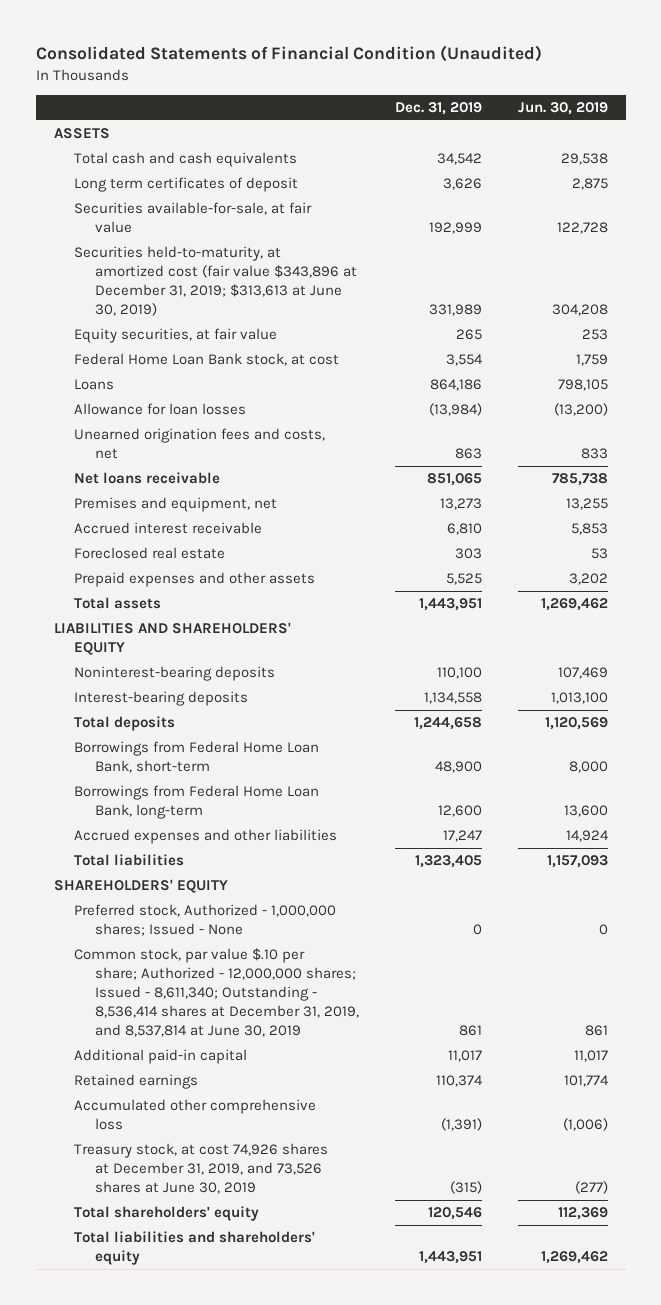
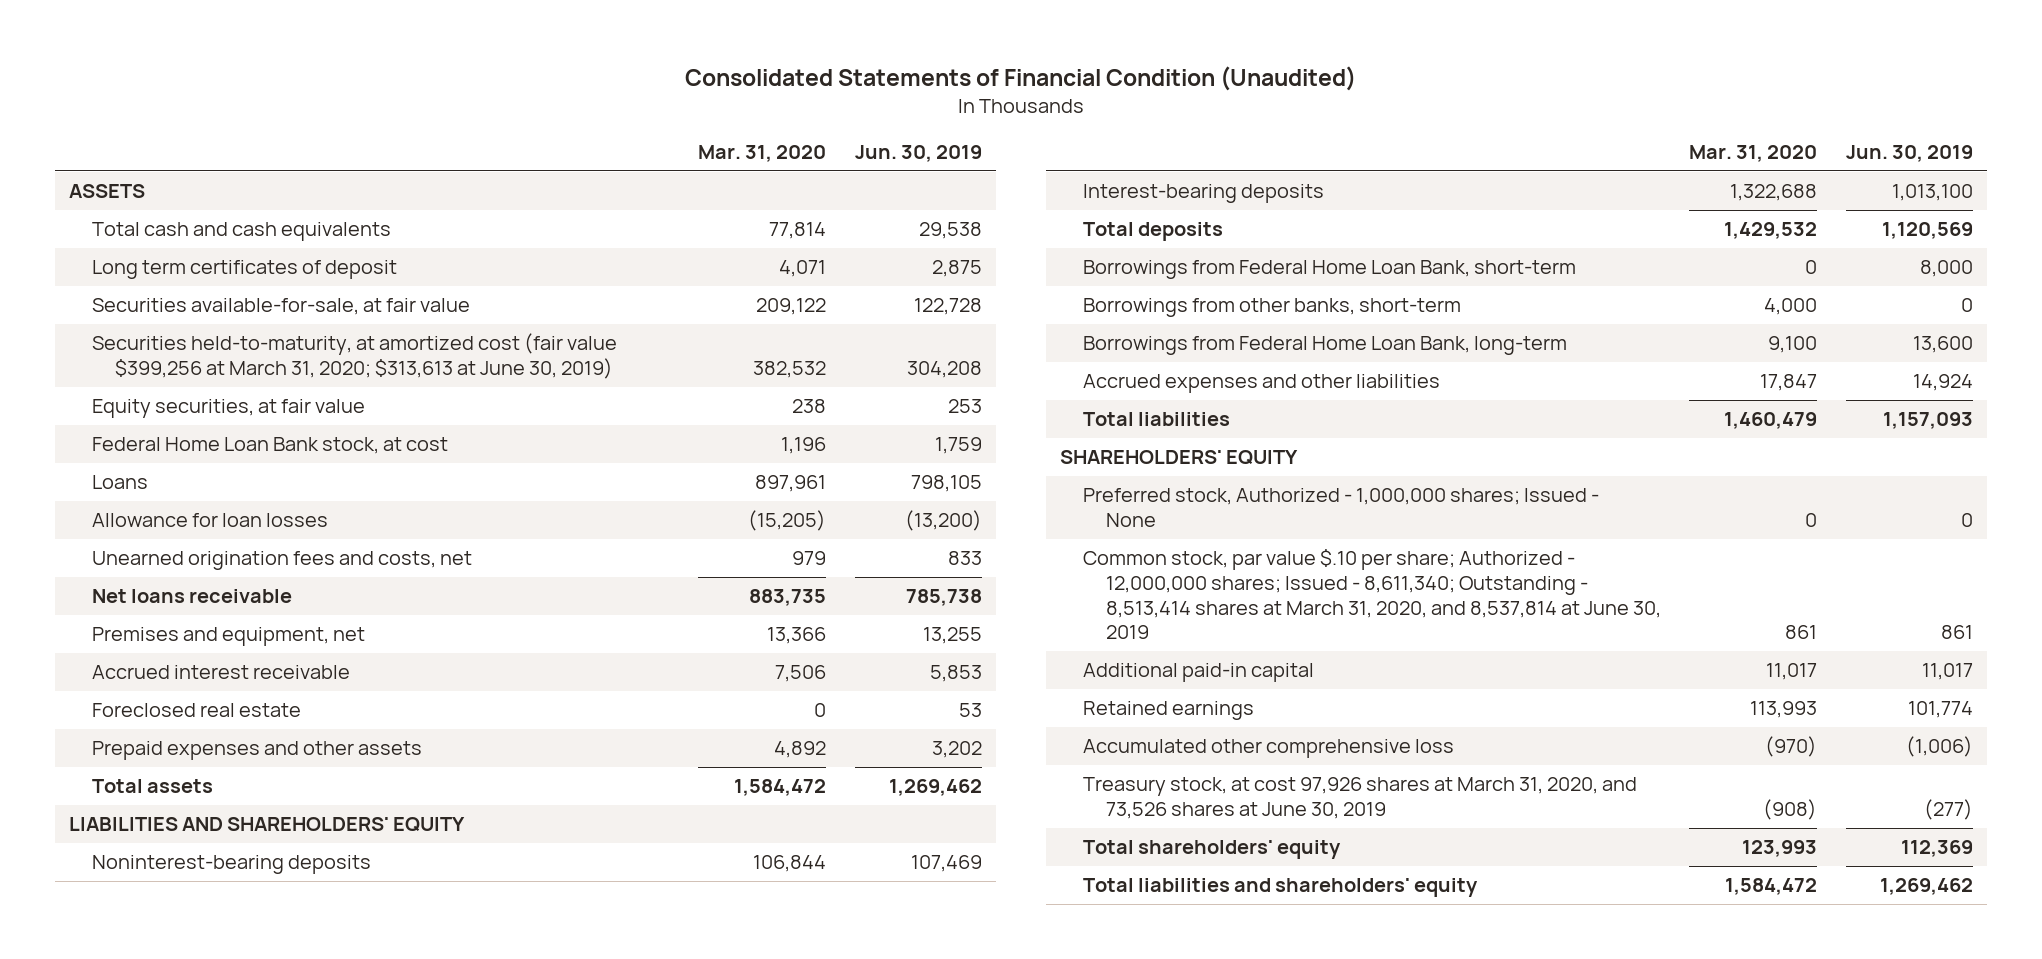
- | Dec. 31, 2019 | Jun. 30, 2019
+ | Mar. 31, 2020 | Jun. 30, 2019
- Securities held-to-maturity, at amortized cost (fair value $343,896 at December 31, 2019; $313,613 at June 30, 2019) | 331,989 | 304,208
+ Securities held-to-maturity, at amortized cost (fair value $399,256 at March 31, 2020; $313,613 at June 30, 2019) | 382,532 | 304,208
+ Borrowings from other banks, short-term | 4,000 | 0
- Common stock, par value $.10 per share; Authorized - 12,000,000 shares; Issued - 8,611,340; Outstanding - 8,536,414 shares at December 31, 2019, and 8,537,814 at June 30, 2019 | 861 | 861
+ Common stock, par value $.10 per share; Authorized - 12,000,000 shares; Issued - 8,611,340; Outstanding - 8,513,414 shares at March 31, 2020, and 8,537,814 at June 30, 2019 | 861 | 861
- Treasury stock, at cost 74,926 shares at December 31, 2019, and 73,526 shares at June 30, 2019 | (315) | (277)
+ Treasury stock, at cost 97,926 shares at March 31, 2020, and 73,526 shares at June 30, 2019 | (908) | (277)

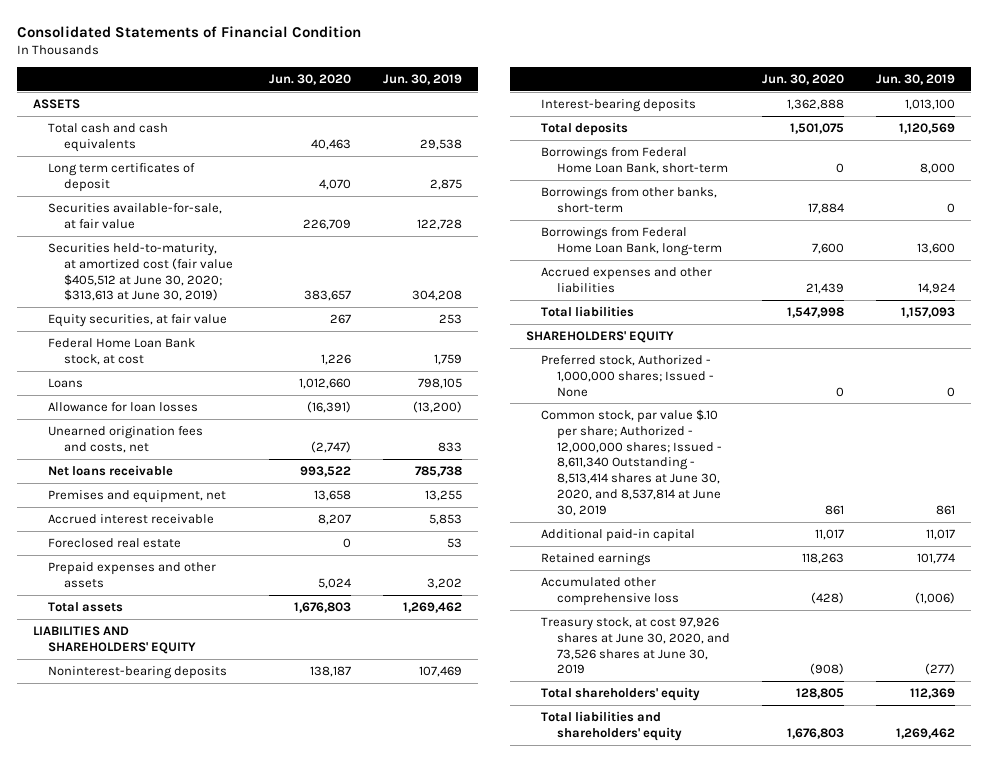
- Consolidated Statements of Financial Condition (Unaudited)
+ Consolidated Statements of Financial Condition
- | Mar. 31, 2020 | Jun. 30, 2019
+ | Jun. 30, 2020 | Jun. 30, 2019
- Securities held-to-maturity, at amortized cost (fair value $399,256 at March 31, 2020; $313,613 at June 30, 2019) | 382,532 | 304,208
+ Securities held-to-maturity, at amortized cost (fair value $405,512 at June 30, 2020; $313,613 at June 30, 2019) | 383,657 | 304,208
- Common stock, par value $.10 per share; Authorized - 12,000,000 shares; Issued - 8,611,340; Outstanding - 8,513,414 shares at March 31, 2020, and 8,537,814 at June 30, 2019 | 861 | 861
+ Common stock, par value $.10 per share; Authorized - 12,000,000 shares; Issued - 8,611,340 Outstanding - 8,513,414 shares at June 30, 2020, and 8,537,814 at June 30, 2019 | 861 | 861
- Treasury stock, at cost 97,926 shares at March 31, 2020, and 73,526 shares at June 30, 2019 | (908) | (277)
+ Treasury stock, at cost 97,926 shares at June 30, 2020, and 73,526 shares at June 30, 2019 | (908) | (277)

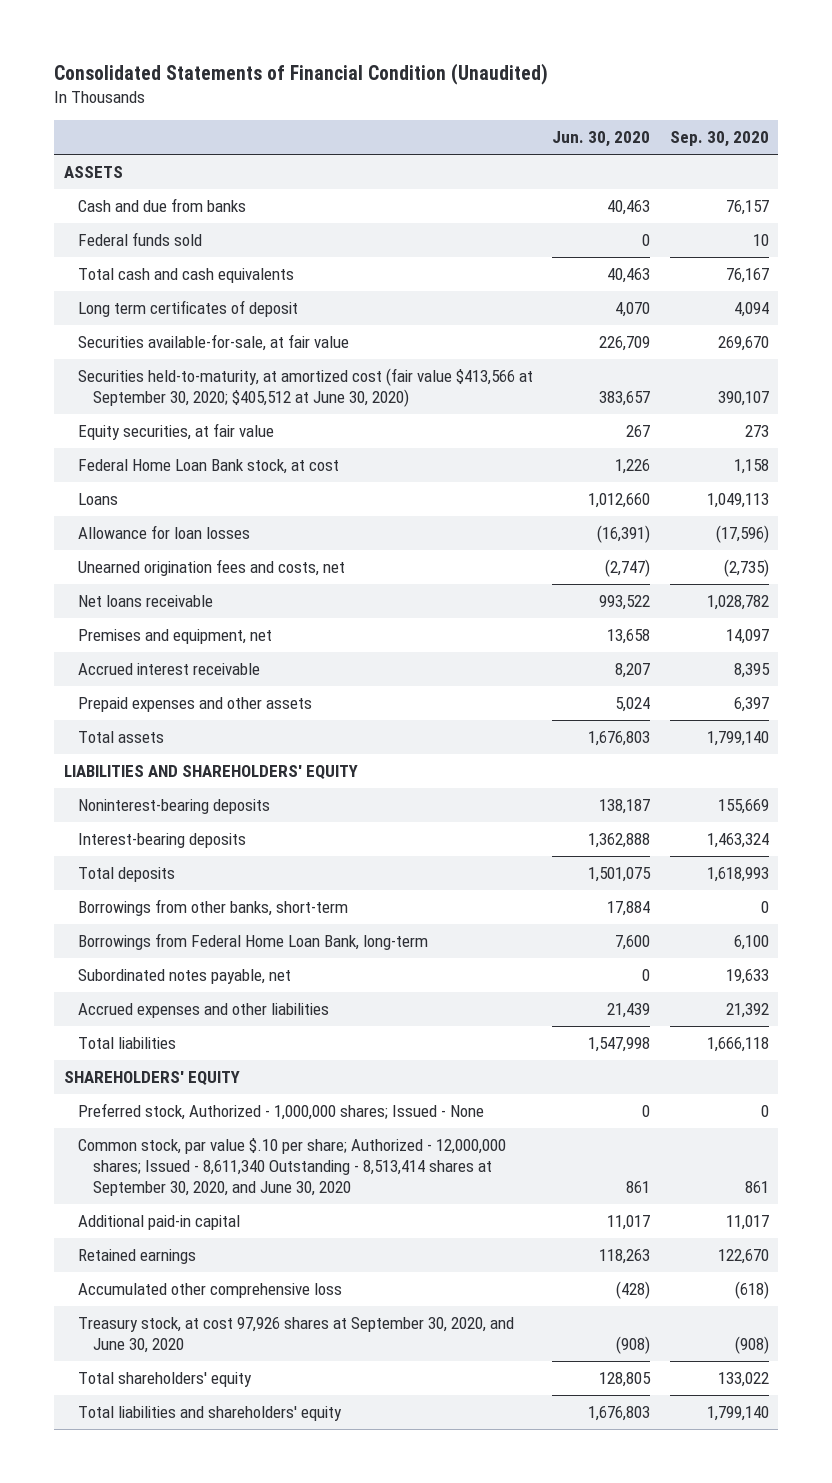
- Consolidated Statements of Financial Condition
+ Consolidated Statements of Financial Condition (Unaudited)
- | Jun. 30, 2020 | Jun. 30, 2019
+ | Jun. 30, 2020 | Sep. 30, 2020
+ Cash and due from banks | 40,463 | 76,157
+ Federal funds sold | 0 | 10
- Securities held-to-maturity, at amortized cost (fair value $405,512 at June 30, 2020; $313,613 at June 30, 2019) | 383,657 | 304,208
+ Securities held-to-maturity, at amortized cost (fair value $413,566 at September 30, 2020; $405,512 at June 30, 2020) | 383,657 | 390,107
- Foreclosed real estate | 0 | 53
- Borrowings from Federal Home Loan Bank, short-term | 0 | 8,000
+ Subordinated notes payable, net | 0 | 19,633
- Common stock, par value $.10 per share; Authorized - 12,000,000 shares; Issued - 8,611,340 Outstanding - 8,513,414 shares at June 30, 2020, and 8,537,814 at June 30, 2019 | 861 | 861
+ Common stock, par value $.10 per share; Authorized - 12,000,000 shares; Issued - 8,611,340 Outstanding - 8,513,414 shares at September 30, 2020, and June 30, 2020 | 861 | 861
- Treasury stock, at cost 97,926 shares at June 30, 2020, and 73,526 shares at June 30, 2019 | (908) | (277)
+ Treasury stock, at cost 97,926 shares at September 30, 2020, and June 30, 2020 | (908) | (908)

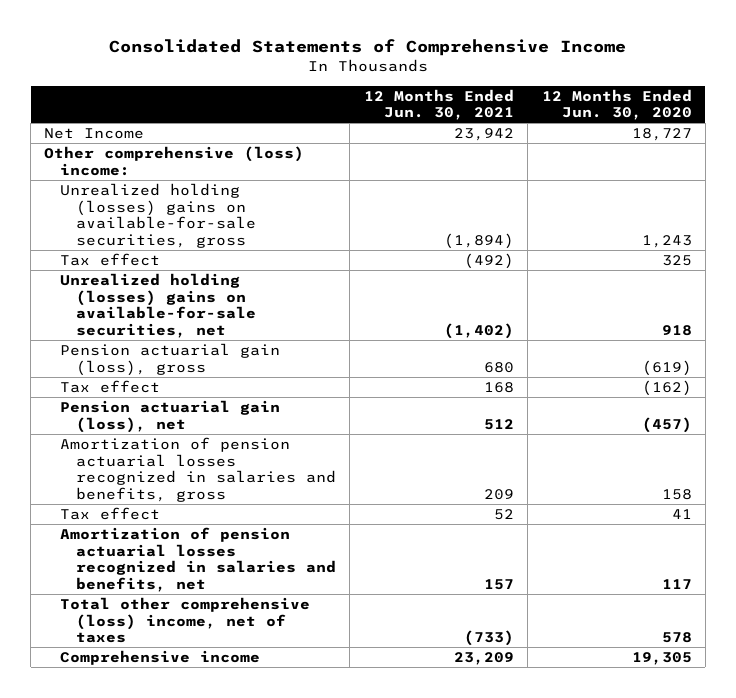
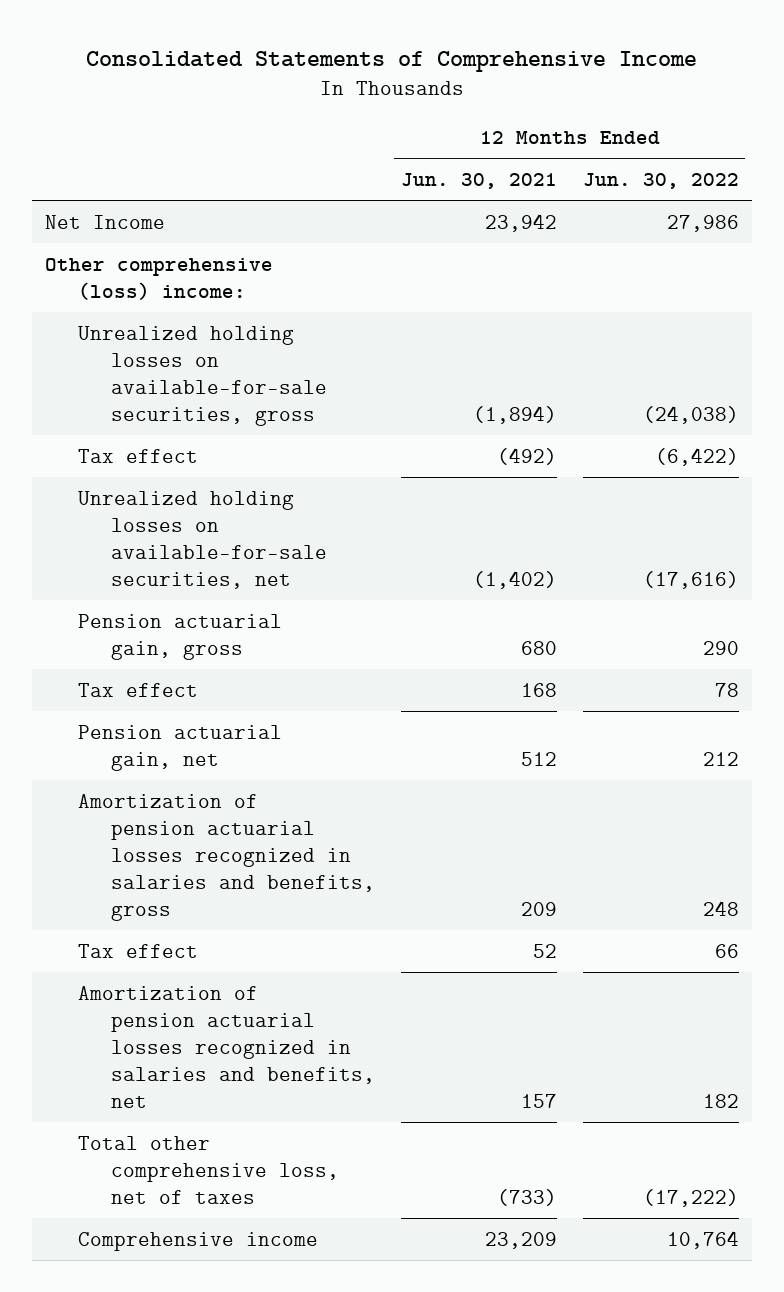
- | 12 Months Ended Jun. 30, 2021 | 12 Months Ended Jun. 30, 2020
+ | 12 Months Ended Jun. 30, 2021 | 12 Months Ended Jun. 30, 2022
- Unrealized holding (losses) gains on available-for-sale securities, gross | (1,894) | 1,243
+ Unrealized holding losses on available-for-sale securities, gross | (1,894) | (24,038)
- Unrealized holding (losses) gains on available-for-sale securities, net | (1,402) | 918
- Pension actuarial gain (loss), gross | 680 | (619)
+ Unrealized holding losses on available-for-sale securities, net | (1,402) | (17,616)
+ Pension actuarial gain, gross | 680 | 290
- Pension actuarial gain (loss), net | 512 | (457)
+ Pension actuarial gain, net | 512 | 212
- Total other comprehensive (loss) income, net of taxes | (733) | 578
+ Total other comprehensive loss, net of taxes | (733) | (17,222)

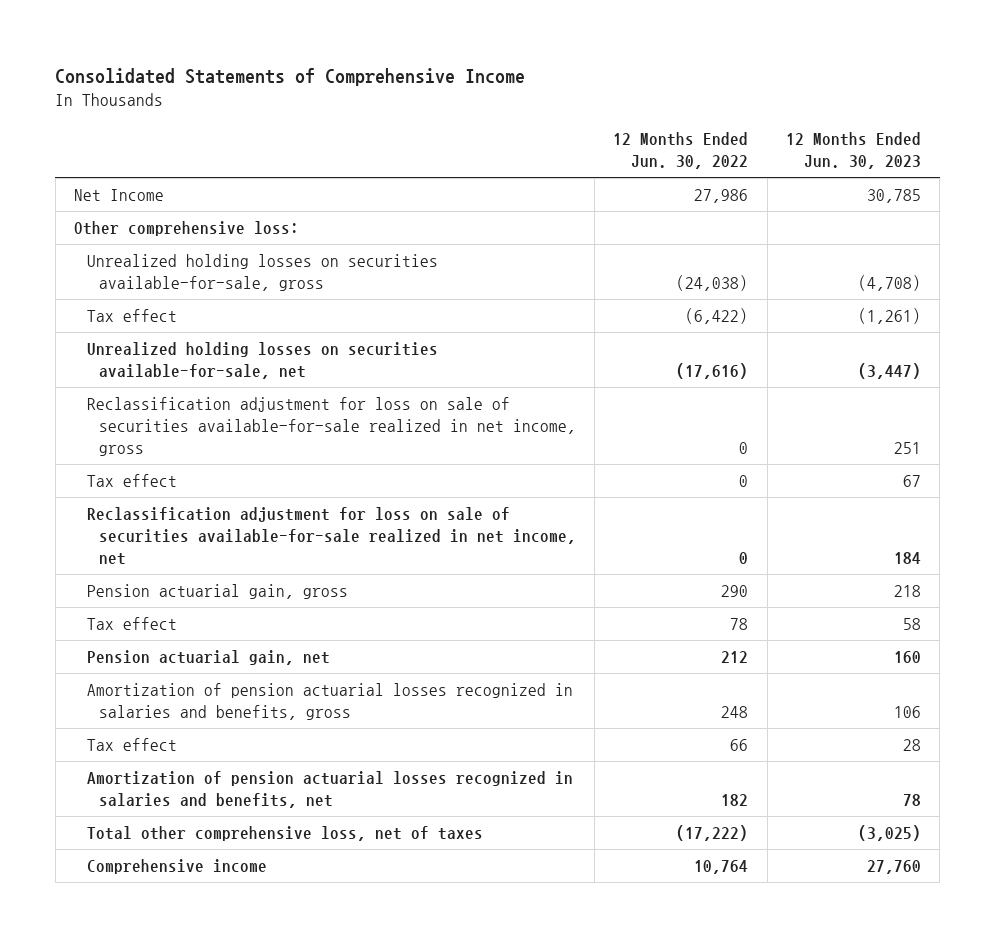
- | 12 Months Ended Jun. 30, 2021 | 12 Months Ended Jun. 30, 2022
+ | 12 Months Ended Jun. 30, 2022 | 12 Months Ended Jun. 30, 2023
- Other comprehensive (loss) income:
- Unrealized holding losses on available-for-sale securities, gross | (1,894) | (24,038)
+ Other comprehensive loss:
+ Unrealized holding losses on securities available-for-sale, gross | (24,038) | (4,708)
- Unrealized holding losses on available-for-sale securities, net | (1,402) | (17,616)
+ Unrealized holding losses on securities available-for-sale, net | (17,616) | (3,447)
+ Reclassification adjustment for loss on sale of securities available-for-sale realized in net income, gross | 0 | 251
+ Tax effect | 0 | 67
+ Reclassification adjustment for loss on sale of securities available-for-sale realized in net income, net | 0 | 184

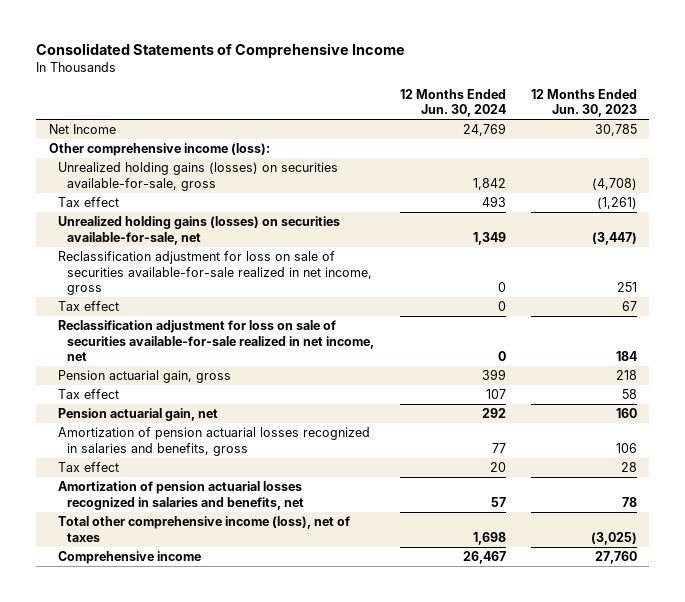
- | 12 Months Ended Jun. 30, 2022 | 12 Months Ended Jun. 30, 2023
+ | 12 Months Ended Jun. 30, 2024 | 12 Months Ended Jun. 30, 2023
- Other comprehensive loss:
- Unrealized holding losses on securities available-for-sale, gross | (24,038) | (4,708)
+ Other comprehensive income (loss):
+ Unrealized holding gains (losses) on securities available-for-sale, gross | 1,842 | (4,708)
- Unrealized holding losses on securities available-for-sale, net | (17,616) | (3,447)
+ Unrealized holding gains (losses) on securities available-for-sale, net | 1,349 | (3,447)
- Total other comprehensive loss, net of taxes | (17,222) | (3,025)
+ Total other comprehensive income (loss), net of taxes | 1,698 | (3,025)

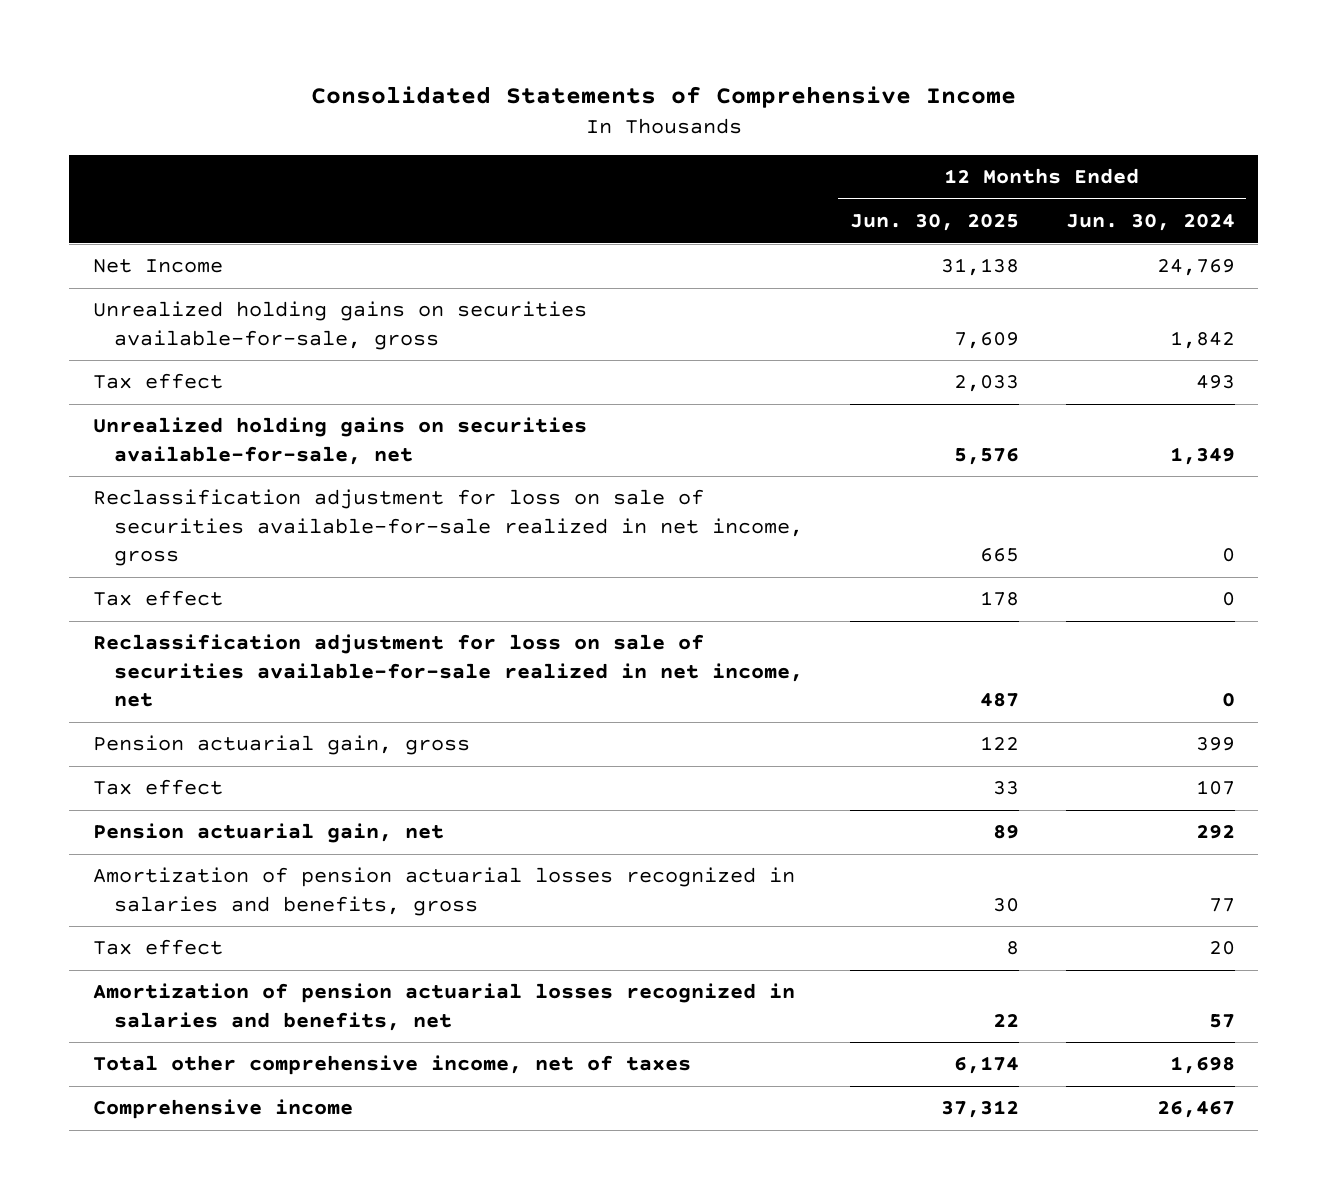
- | 12 Months Ended Jun. 30, 2024 | 12 Months Ended Jun. 30, 2023
+ | 12 Months Ended Jun. 30, 2025 | 12 Months Ended Jun. 30, 2024
- Other comprehensive income (loss):
- Unrealized holding gains (losses) on securities available-for-sale, gross | 1,842 | (4,708)
+ Unrealized holding gains on securities available-for-sale, gross | 7,609 | 1,842
- Unrealized holding gains (losses) on securities available-for-sale, net | 1,349 | (3,447)
+ Unrealized holding gains on securities available-for-sale, net | 5,576 | 1,349
- Total other comprehensive income (loss), net of taxes | 1,698 | (3,025)
+ Total other comprehensive income, net of taxes | 6,174 | 1,698

